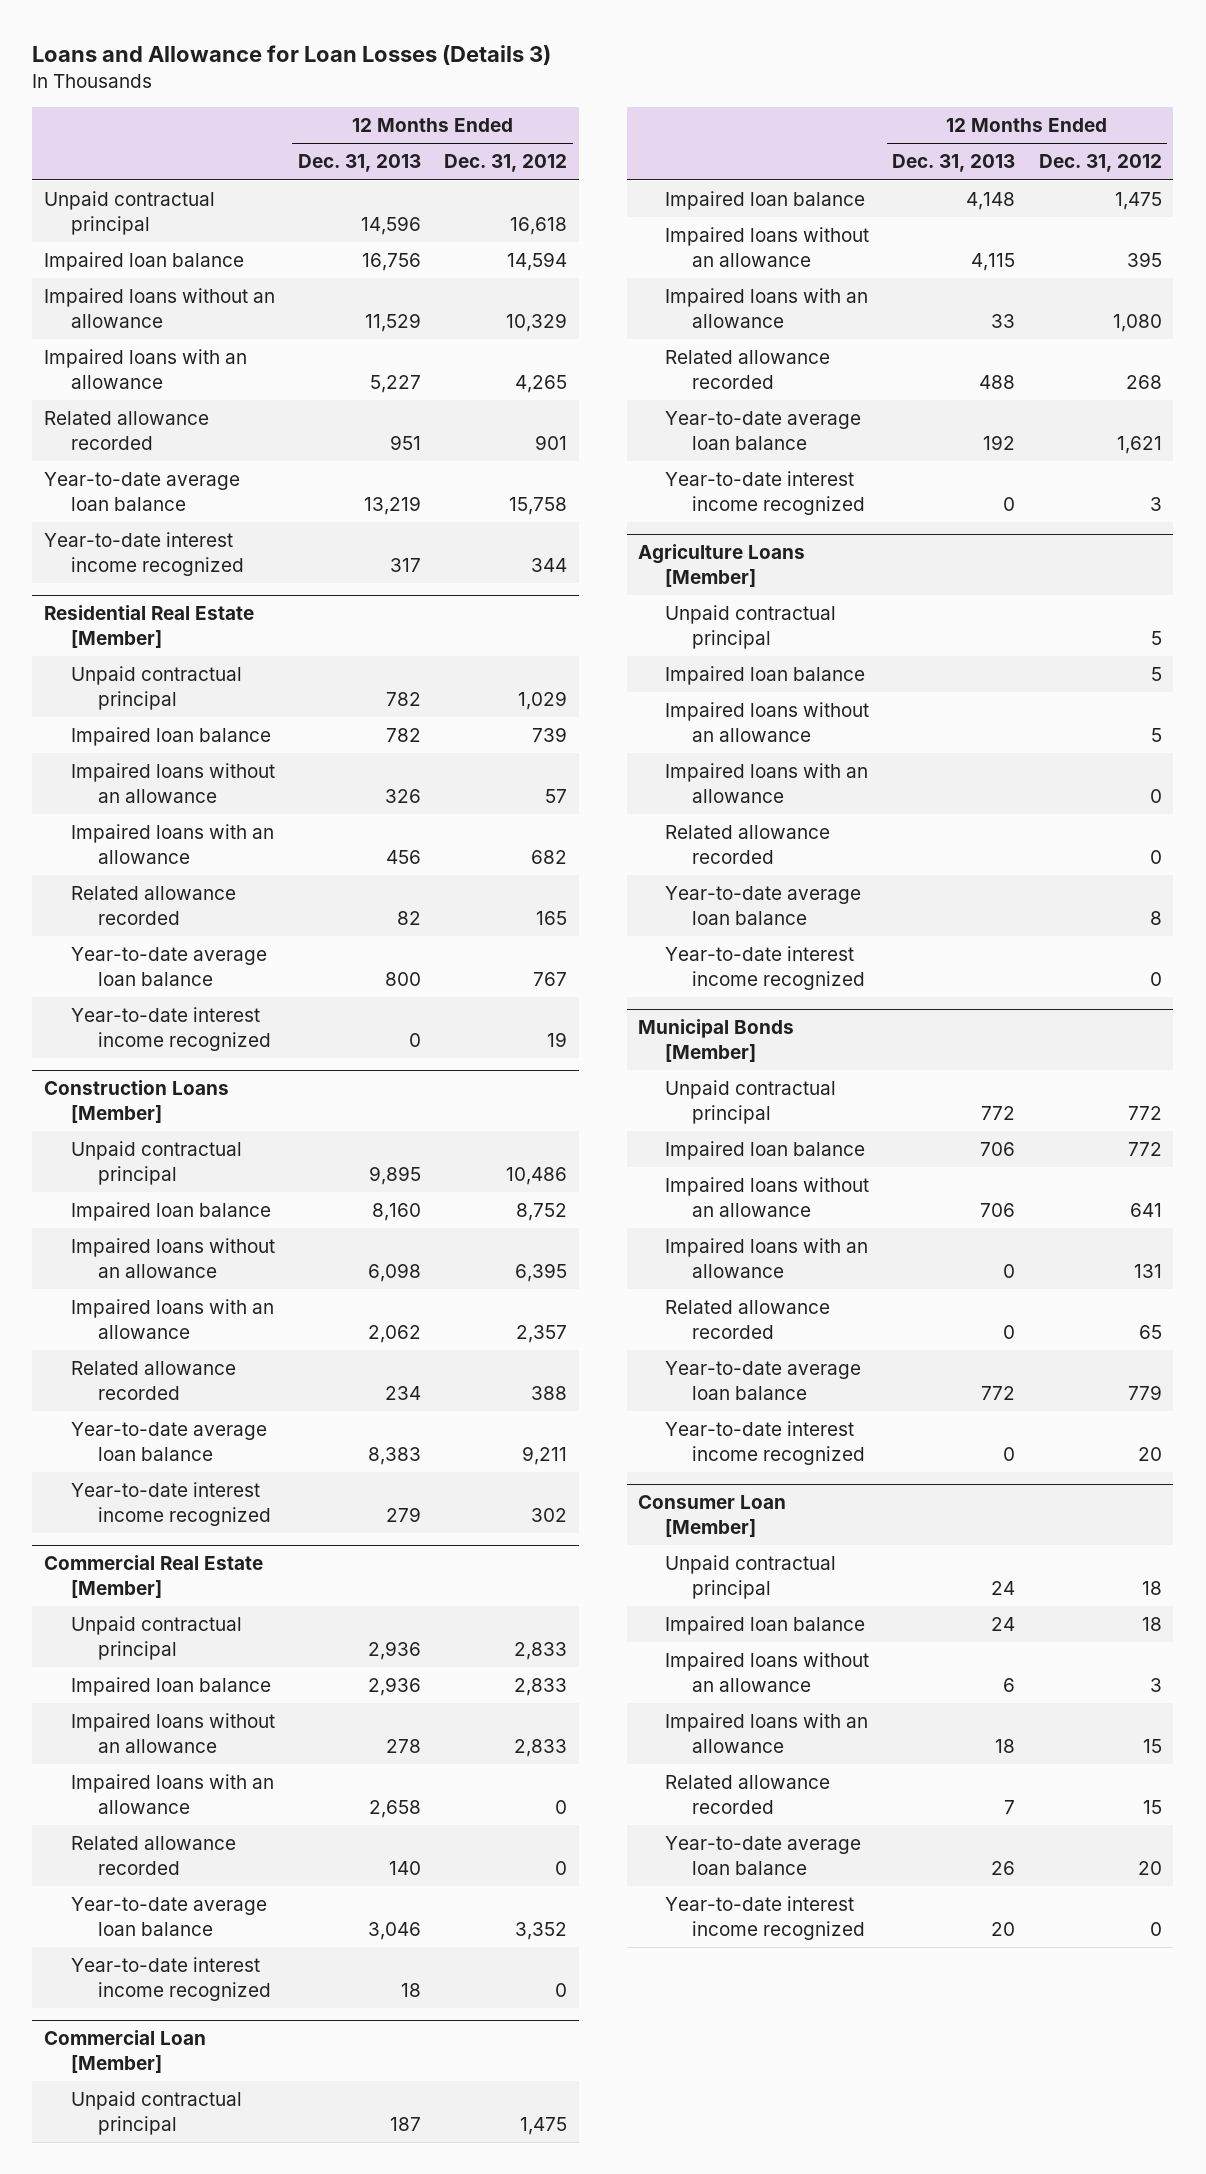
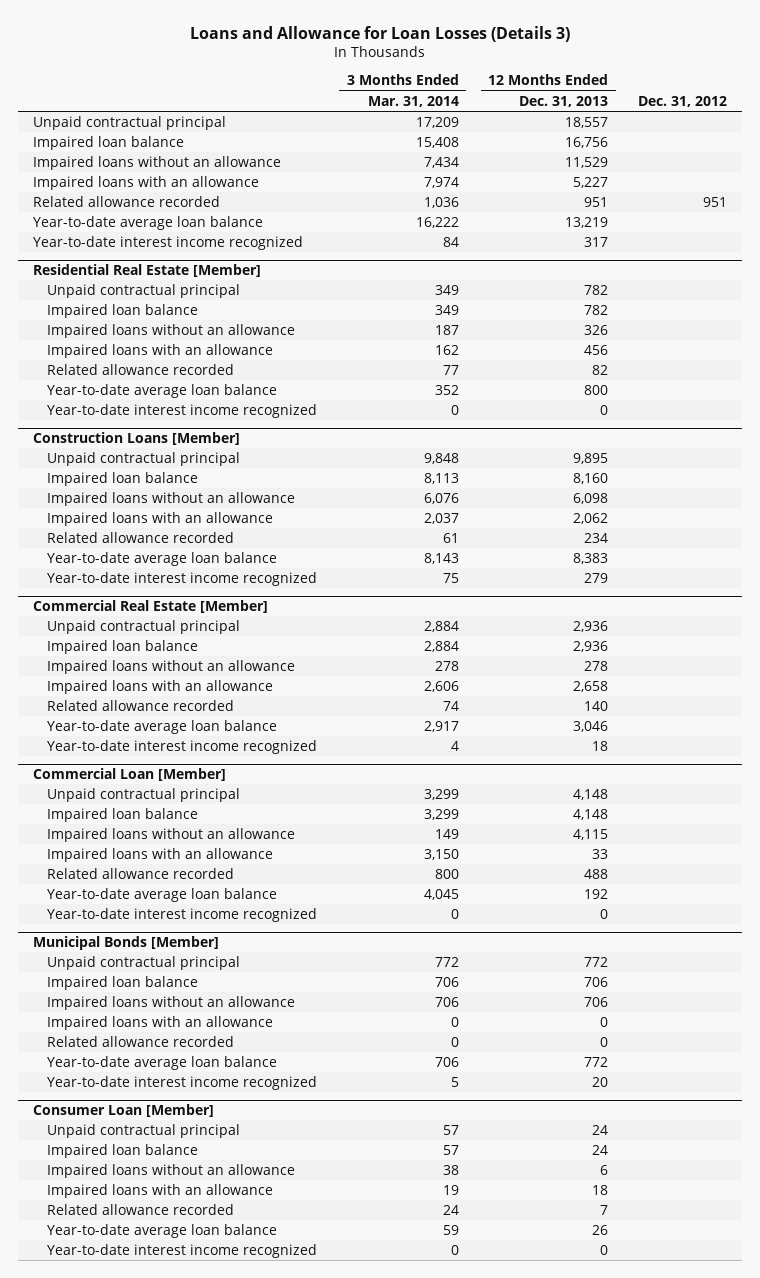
- | 12 Months Ended Dec. 31, 2013 | 12 Months Ended Dec. 31, 2012
+ | 3 Months Ended Mar. 31, 2014 | 12 Months Ended Dec. 31, 2013 | Dec. 31, 2012
- Unpaid contractual principal | 14,596 | 16,618
+ Unpaid contractual principal | 17,209 | 18,557 |
@ Commercial Loan [Member]
- Unpaid contractual principal | 187 | 1,475
+ Unpaid contractual principal | 3,299 | 4,148 |
- Agriculture Loans [Member]
- Unpaid contractual principal | | 5
- Impaired loan balance | | 5
- Impaired loans without an allowance | | 5
- Impaired loans with an allowance | | 0
- Related allowance recorded | | 0
- Year-to-date average loan balance | | 8
- Year-to-date interest income recognized | | 0
@ Municipal Bonds [Member]
- Year-to-date interest income recognized | 0 | 20
+ Year-to-date interest income recognized | 5 | 20 |
@ Consumer Loan [Member]
- Year-to-date interest income recognized | 20 | 0
+ Year-to-date interest income recognized | 0 | 0 |

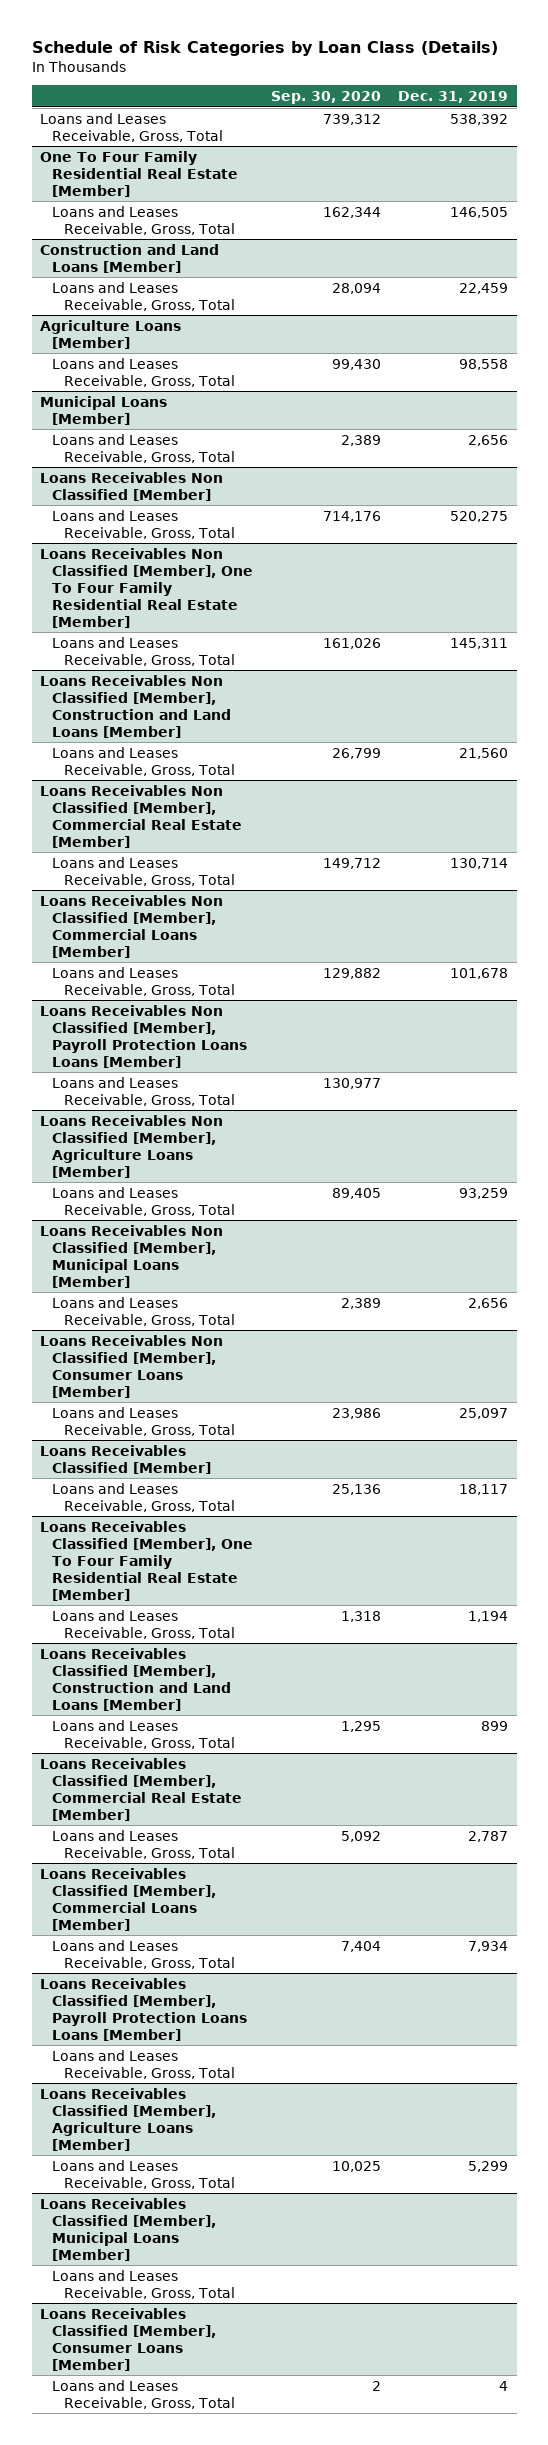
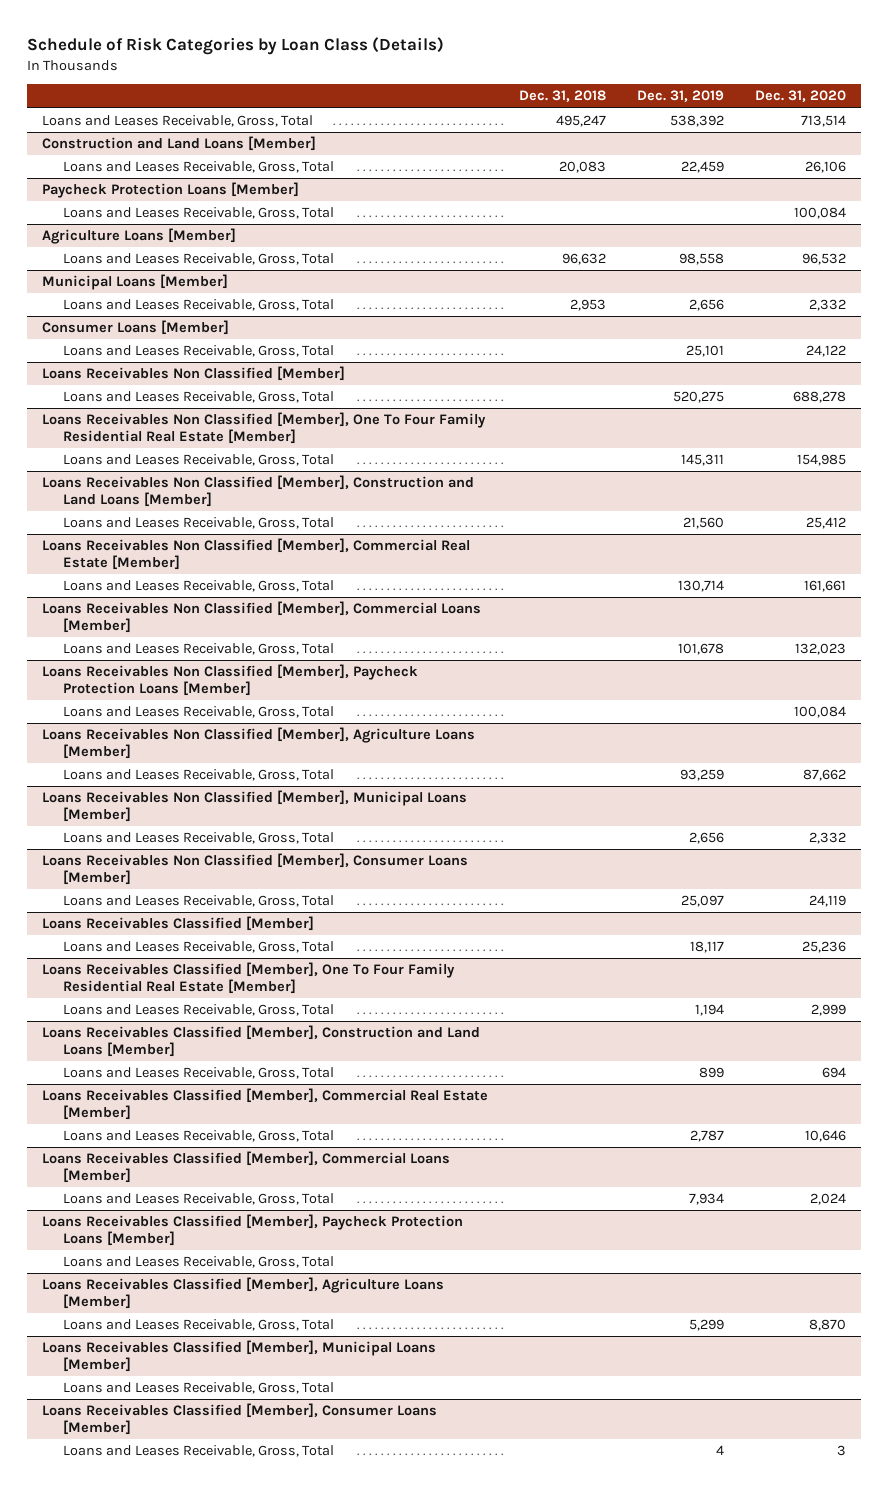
- | Sep. 30, 2020 | Dec. 31, 2019
+ | Dec. 31, 2018 | Dec. 31, 2019 | Dec. 31, 2020
- One To Four Family Residential Real Estate [Member]
- Loans and Leases Receivable, Gross, Total | 162,344 | 146,505
+ Paycheck Protection Loans [Member]
+ Loans and Leases Receivable, Gross, Total | | | 100,084
+ Consumer Loans [Member]
+ Loans and Leases Receivable, Gross, Total | | 25,101 | 24,122
- Loans Receivables Non Classified [Member], Payroll Protection Loans Loans [Member]
+ Loans Receivables Non Classified [Member], Paycheck Protection Loans [Member]
- Loans Receivables Classified [Member], Payroll Protection Loans Loans [Member]
+ Loans Receivables Classified [Member], Paycheck Protection Loans [Member]

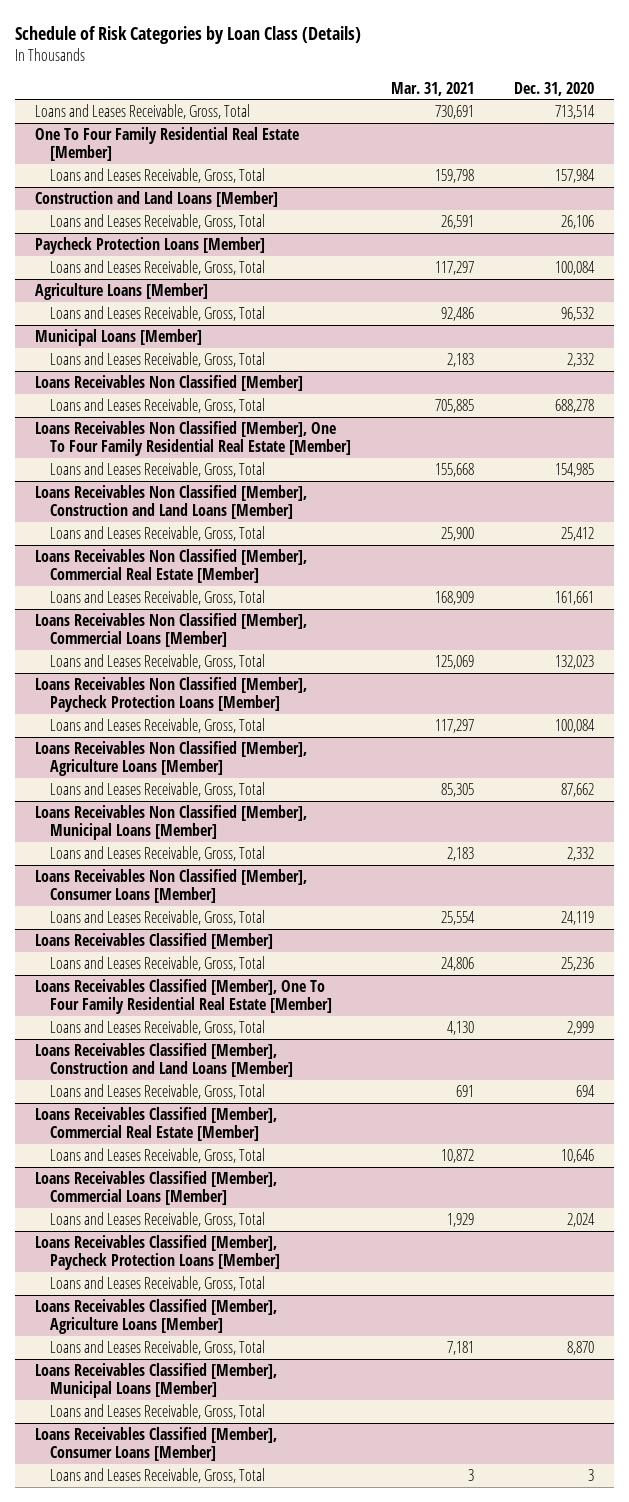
- | Dec. 31, 2018 | Dec. 31, 2019 | Dec. 31, 2020
+ | Mar. 31, 2021 | Dec. 31, 2020
+ One To Four Family Residential Real Estate [Member]
+ Loans and Leases Receivable, Gross, Total | 159,798 | 157,984
- Consumer Loans [Member]
- Loans and Leases Receivable, Gross, Total | | 25,101 | 24,122

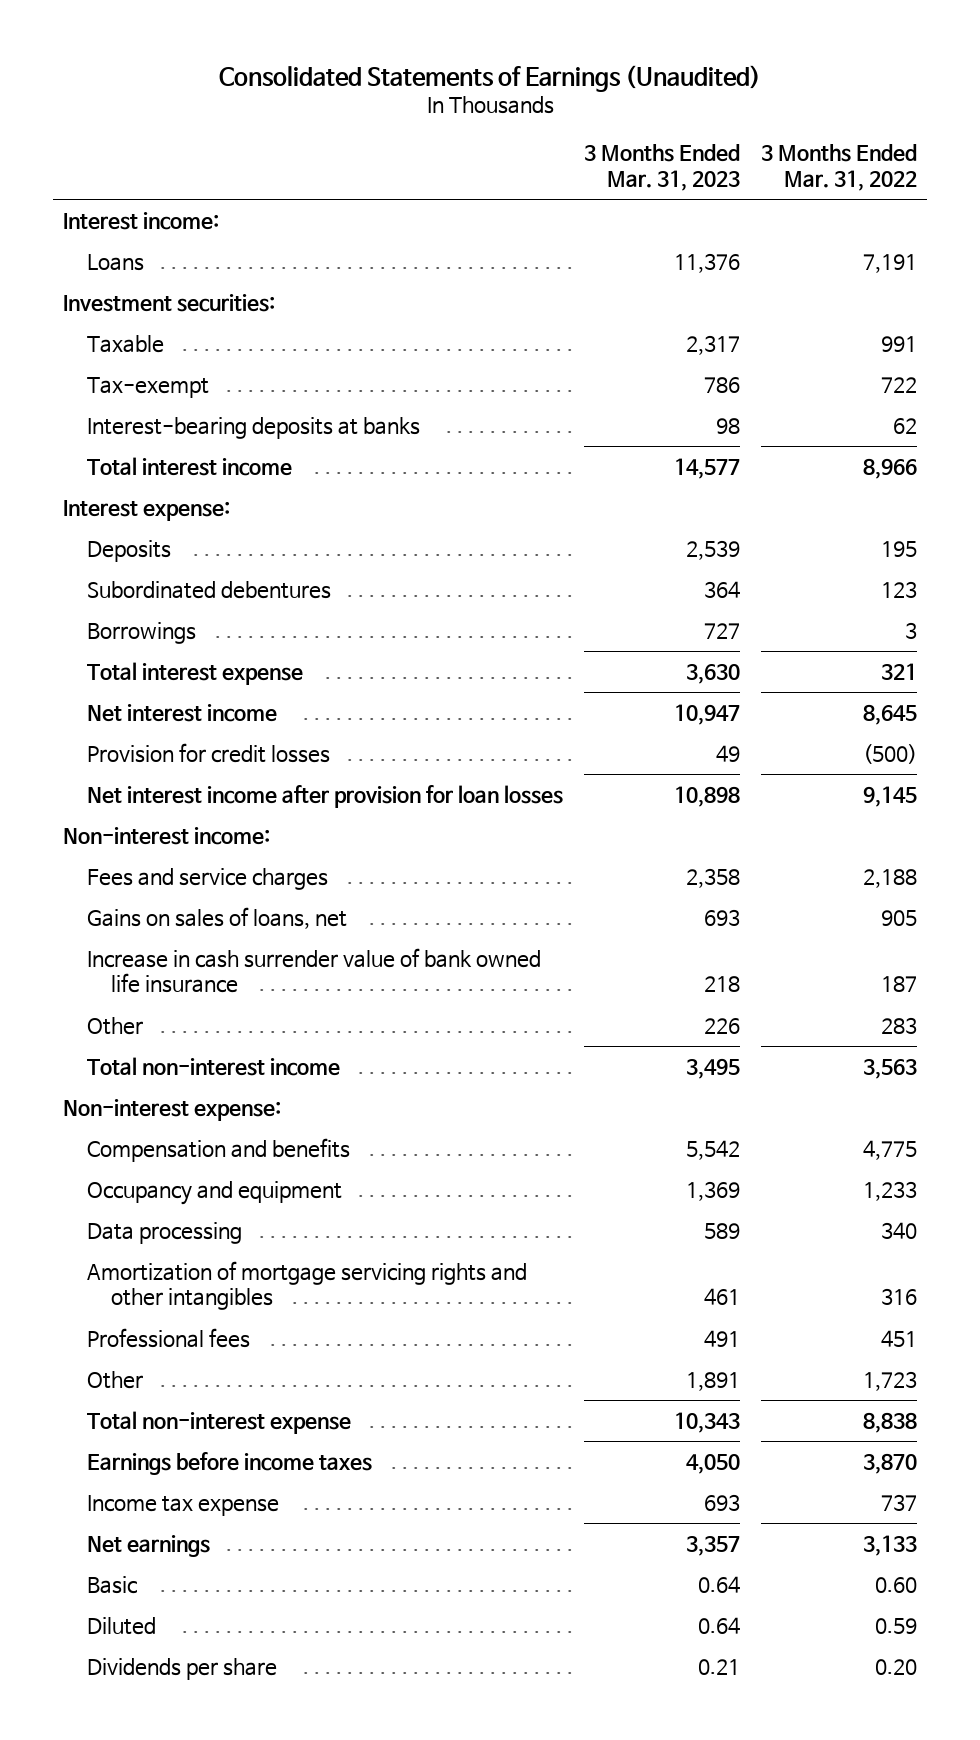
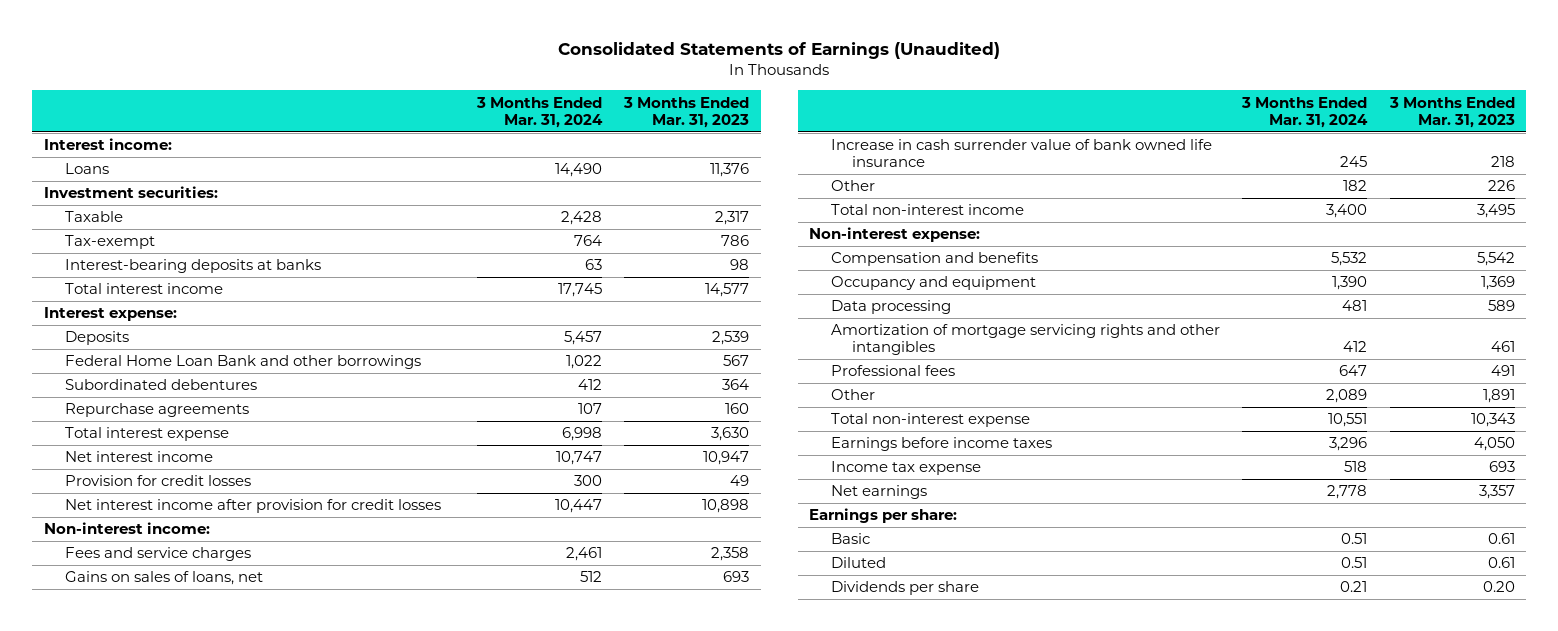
- | 3 Months Ended Mar. 31, 2023 | 3 Months Ended Mar. 31, 2022
+ | 3 Months Ended Mar. 31, 2024 | 3 Months Ended Mar. 31, 2023
+ Federal Home Loan Bank and other borrowings | 1,022 | 567
- Borrowings | 727 | 3
+ Repurchase agreements | 107 | 160
- Net interest income after provision for loan losses | 10,898 | 9,145
+ Net interest income after provision for credit losses | 10,447 | 10,898
- Basic | 0.64 | 0.60
- Diluted | 0.64 | 0.59
- Dividends per share | 0.21 | 0.20
+ Earnings per share:
+ Basic | 0.51 | 0.61
+ Diluted | 0.51 | 0.61
+ Dividends per share | 0.21 | 0.20

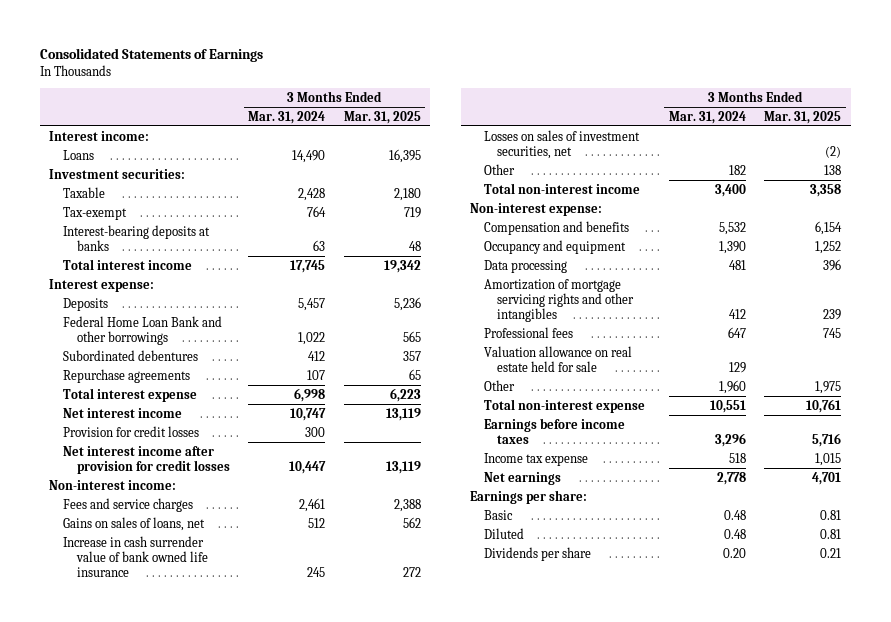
- Consolidated Statements of Earnings (Unaudited)
+ Consolidated Statements of Earnings
- | 3 Months Ended Mar. 31, 2024 | 3 Months Ended Mar. 31, 2023
+ | 3 Months Ended Mar. 31, 2024 | 3 Months Ended Mar. 31, 2025
+ Losses on sales of investment securities, net | | (2)
- Other | 2,089 | 1,891
+ Valuation allowance on real estate held for sale | 129 |
+ Other | 1,960 | 1,975
- Basic | 0.51 | 0.61
- Diluted | 0.51 | 0.61
- Dividends per share | 0.21 | 0.20
+ Basic | 0.48 | 0.81
+ Diluted | 0.48 | 0.81
+ Dividends per share | 0.20 | 0.21

